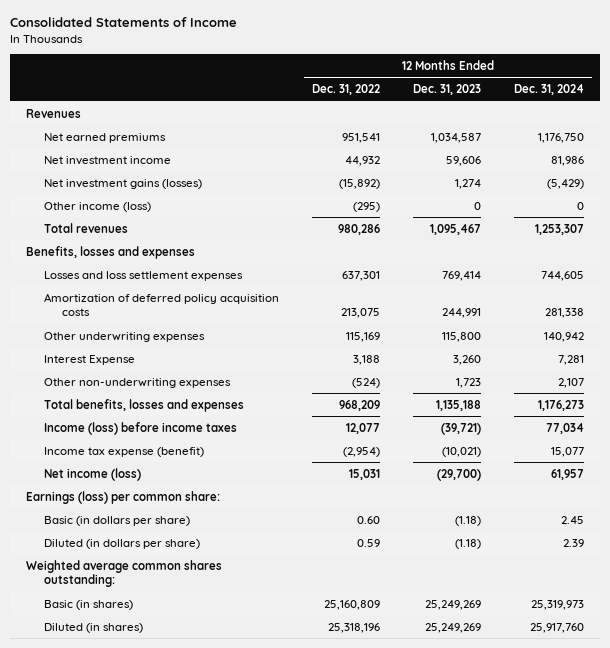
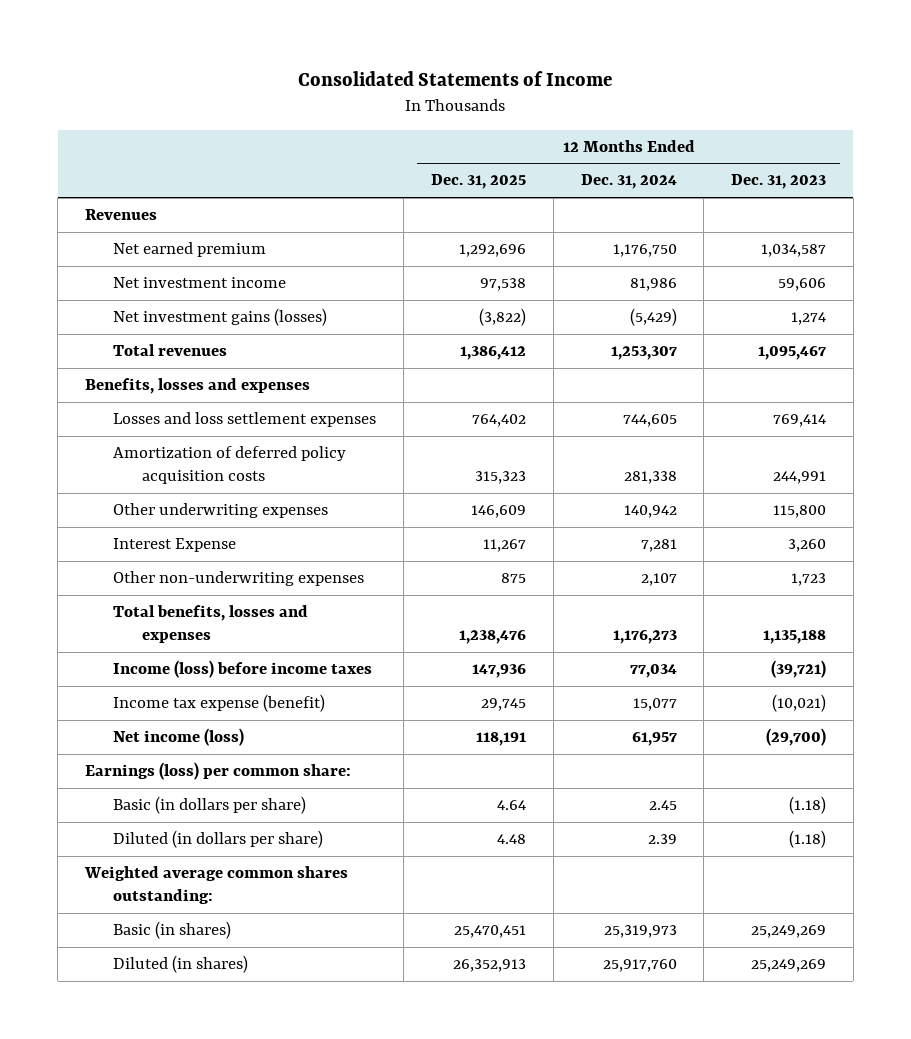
- | 12 Months Ended Dec. 31, 2022 | 12 Months Ended Dec. 31, 2023 | 12 Months Ended Dec. 31, 2024
+ | 12 Months Ended Dec. 31, 2025 | 12 Months Ended Dec. 31, 2024 | 12 Months Ended Dec. 31, 2023
- Net earned premiums | 951,541 | 1,034,587 | 1,176,750
+ Net earned premium | 1,292,696 | 1,176,750 | 1,034,587
- Other income (loss) | (295) | 0 | 0

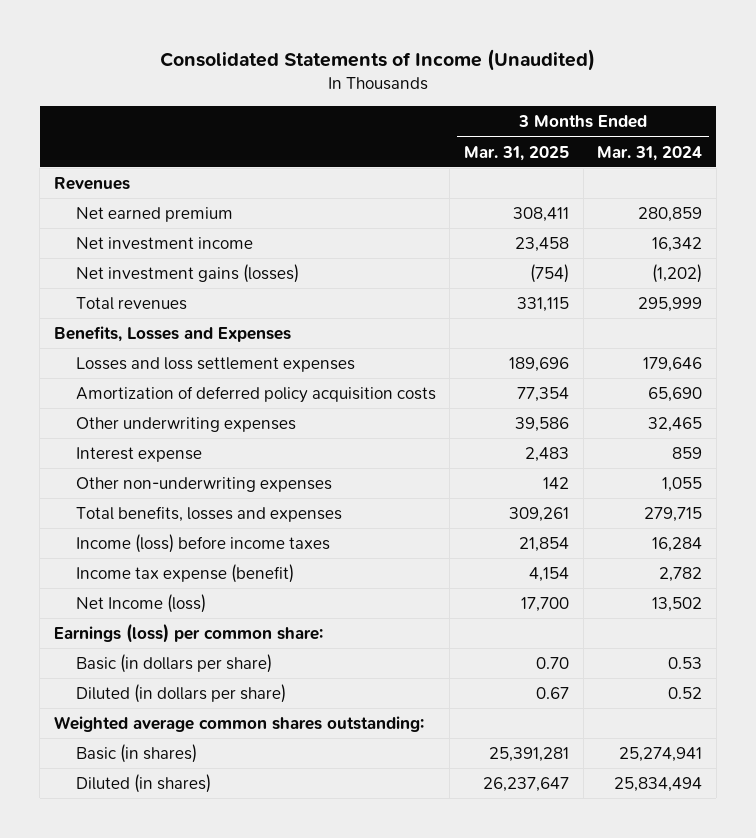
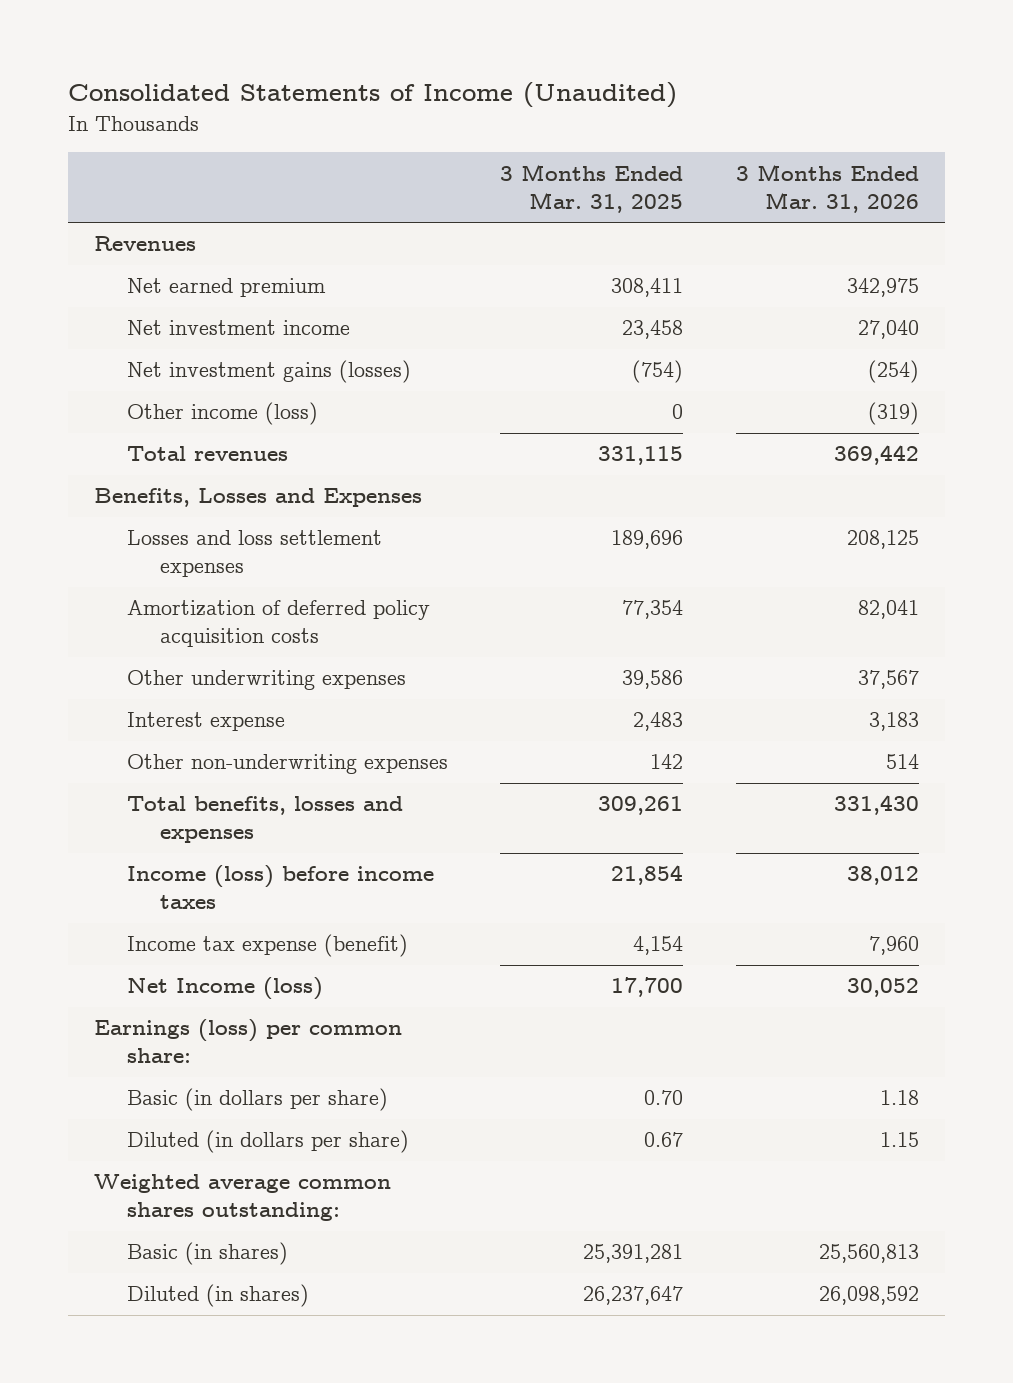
- | 3 Months Ended Mar. 31, 2025 | 3 Months Ended Mar. 31, 2024
+ | 3 Months Ended Mar. 31, 2025 | 3 Months Ended Mar. 31, 2026
+ Other income (loss) | 0 | (319)

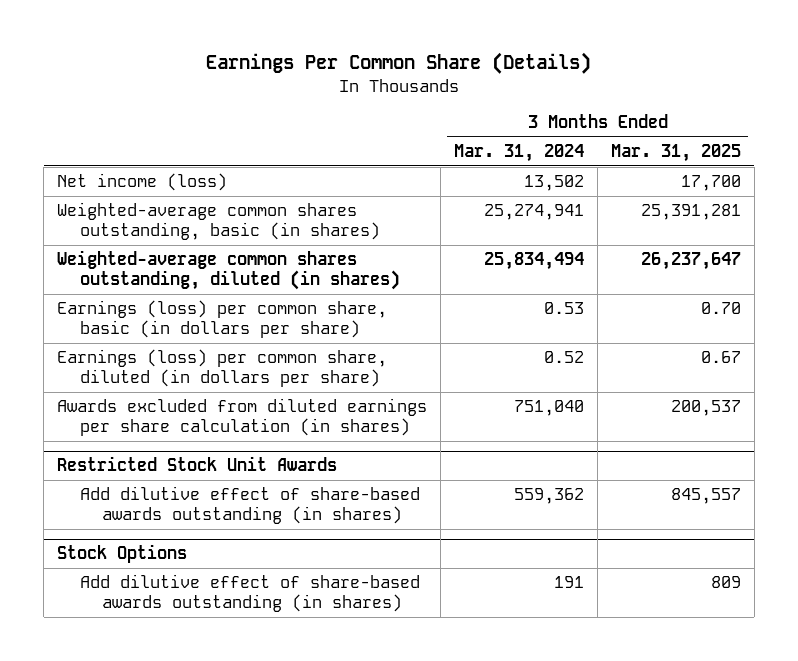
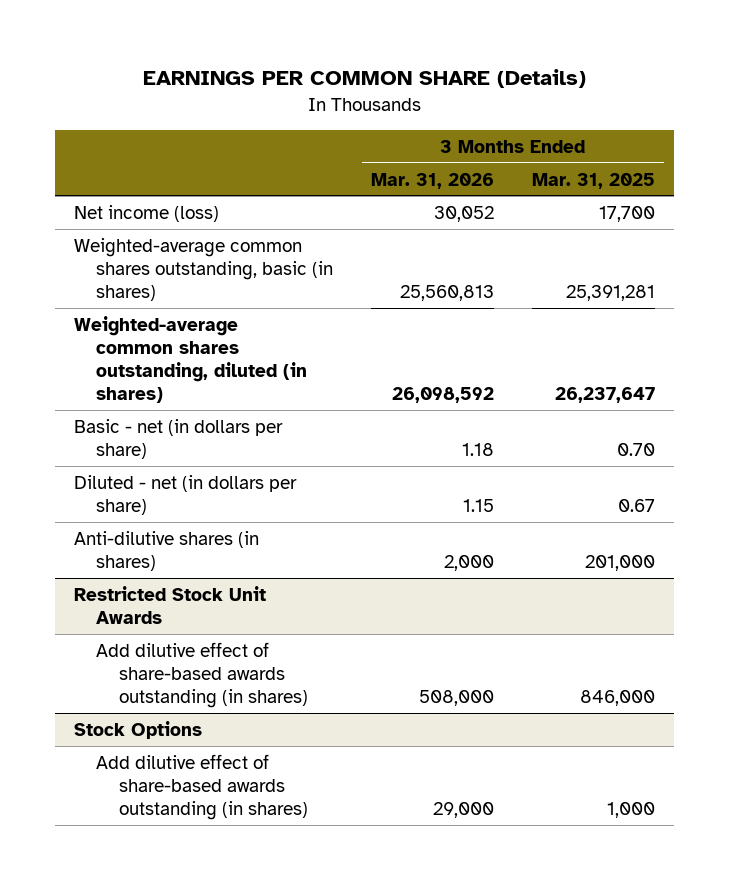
- Earnings Per Common Share (Details)
+ EARNINGS PER COMMON SHARE (Details)
- | 3 Months Ended Mar. 31, 2024 | 3 Months Ended Mar. 31, 2025
+ | 3 Months Ended Mar. 31, 2026 | 3 Months Ended Mar. 31, 2025
- Earnings (loss) per common share, basic (in dollars per share) | 0.53 | 0.70
- Earnings (loss) per common share, diluted (in dollars per share) | 0.52 | 0.67
- Awards excluded from diluted earnings per share calculation (in shares) | 751,040 | 200,537
+ Basic - net (in dollars per share) | 1.18 | 0.70
+ Diluted - net (in dollars per share) | 1.15 | 0.67
+ Anti-dilutive shares (in shares) | 2,000 | 201,000
@ Restricted Stock Unit Awards
- Add dilutive effect of share-based awards outstanding (in shares) | 559,362 | 845,557
+ Add dilutive effect of share-based awards outstanding (in shares) | 508,000 | 846,000
@ Stock Options
- Add dilutive effect of share-based awards outstanding (in shares) | 191 | 809
+ Add dilutive effect of share-based awards outstanding (in shares) | 29,000 | 1,000

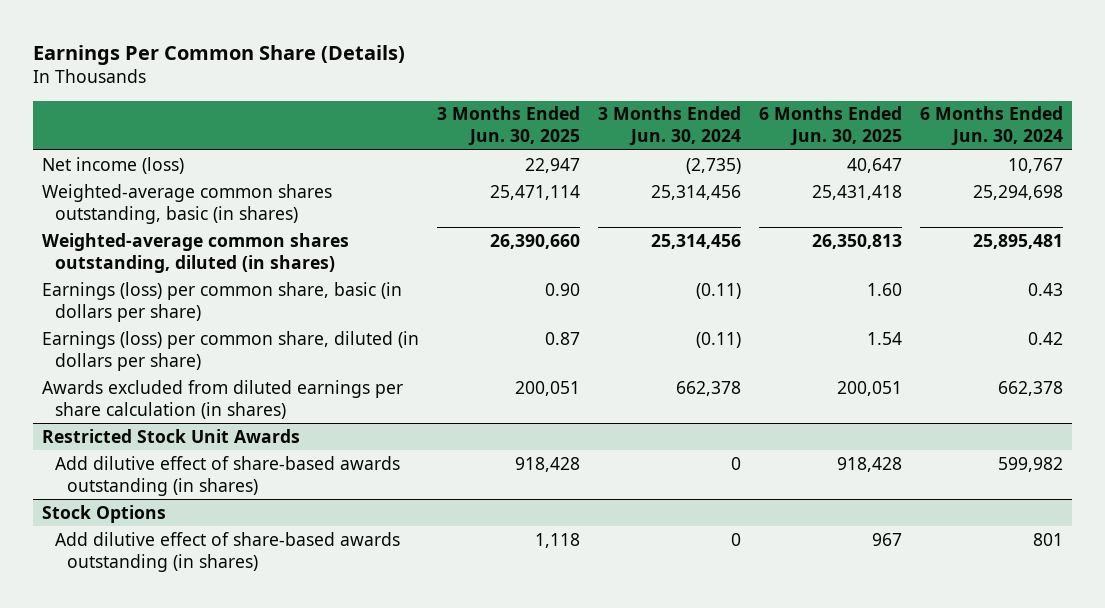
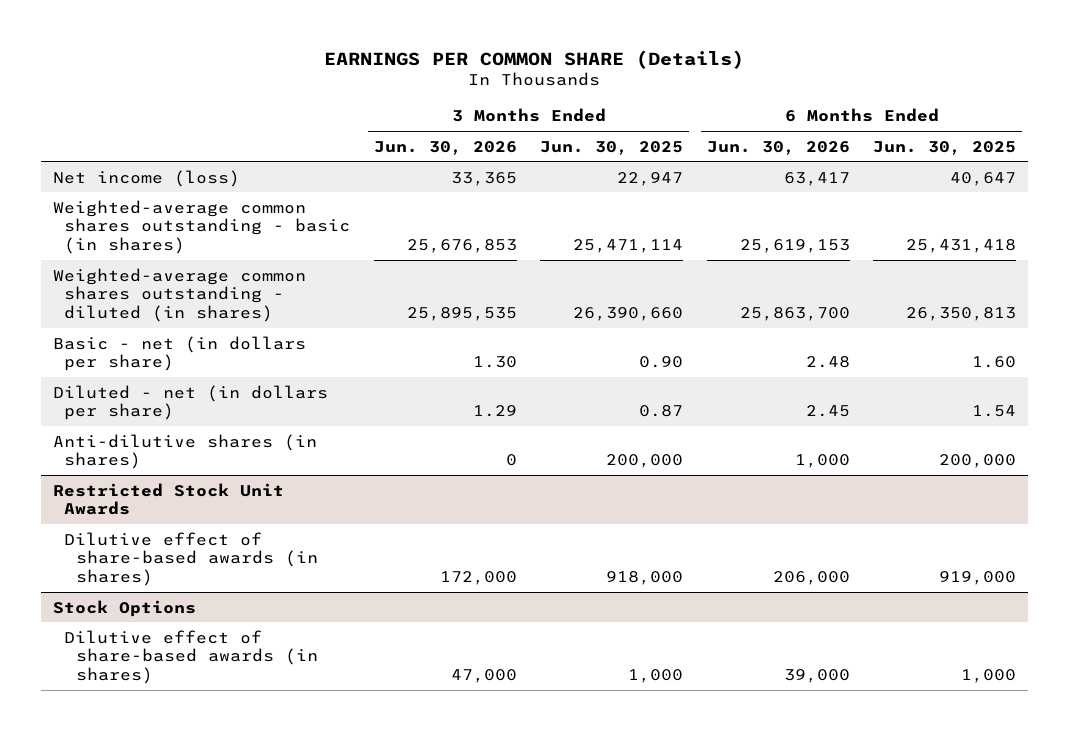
- Earnings Per Common Share (Details)
+ EARNINGS PER COMMON SHARE (Details)
- | 3 Months Ended Jun. 30, 2025 | 3 Months Ended Jun. 30, 2024 | 6 Months Ended Jun. 30, 2025 | 6 Months Ended Jun. 30, 2024
+ | 3 Months Ended Jun. 30, 2026 | 3 Months Ended Jun. 30, 2025 | 6 Months Ended Jun. 30, 2026 | 6 Months Ended Jun. 30, 2025
- Weighted-average common shares outstanding, basic (in shares) | 25,471,114 | 25,314,456 | 25,431,418 | 25,294,698
- Weighted-average common shares outstanding, diluted (in shares) | 26,390,660 | 25,314,456 | 26,350,813 | 25,895,481
- Earnings (loss) per common share, basic (in dollars per share) | 0.90 | (0.11) | 1.60 | 0.43
- Earnings (loss) per common share, diluted (in dollars per share) | 0.87 | (0.11) | 1.54 | 0.42
- Awards excluded from diluted earnings per share calculation (in shares) | 200,051 | 662,378 | 200,051 | 662,378
+ Weighted-average common shares outstanding - basic (in shares) | 25,676,853 | 25,471,114 | 25,619,153 | 25,431,418
+ Weighted-average common shares outstanding - diluted (in shares) | 25,895,535 | 26,390,660 | 25,863,700 | 26,350,813
+ Basic - net (in dollars per share) | 1.30 | 0.90 | 2.48 | 1.60
+ Diluted - net (in dollars per share) | 1.29 | 0.87 | 2.45 | 1.54
+ Anti-dilutive shares (in shares) | 0 | 200,000 | 1,000 | 200,000
@ Restricted Stock Unit Awards
- Add dilutive effect of share-based awards outstanding (in shares) | 918,428 | 0 | 918,428 | 599,982
+ Dilutive effect of share-based awards (in shares) | 172,000 | 918,000 | 206,000 | 919,000
@ Stock Options
- Add dilutive effect of share-based awards outstanding (in shares) | 1,118 | 0 | 967 | 801
+ Dilutive effect of share-based awards (in shares) | 47,000 | 1,000 | 39,000 | 1,000

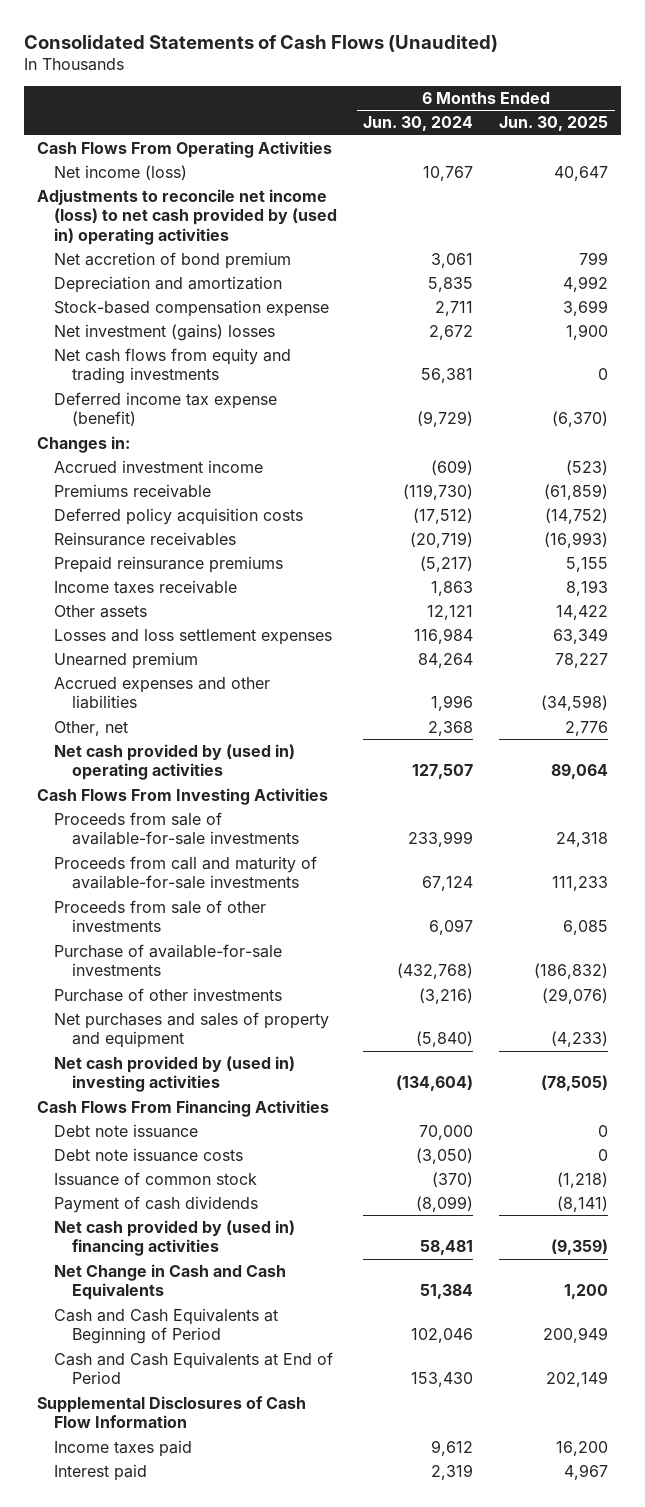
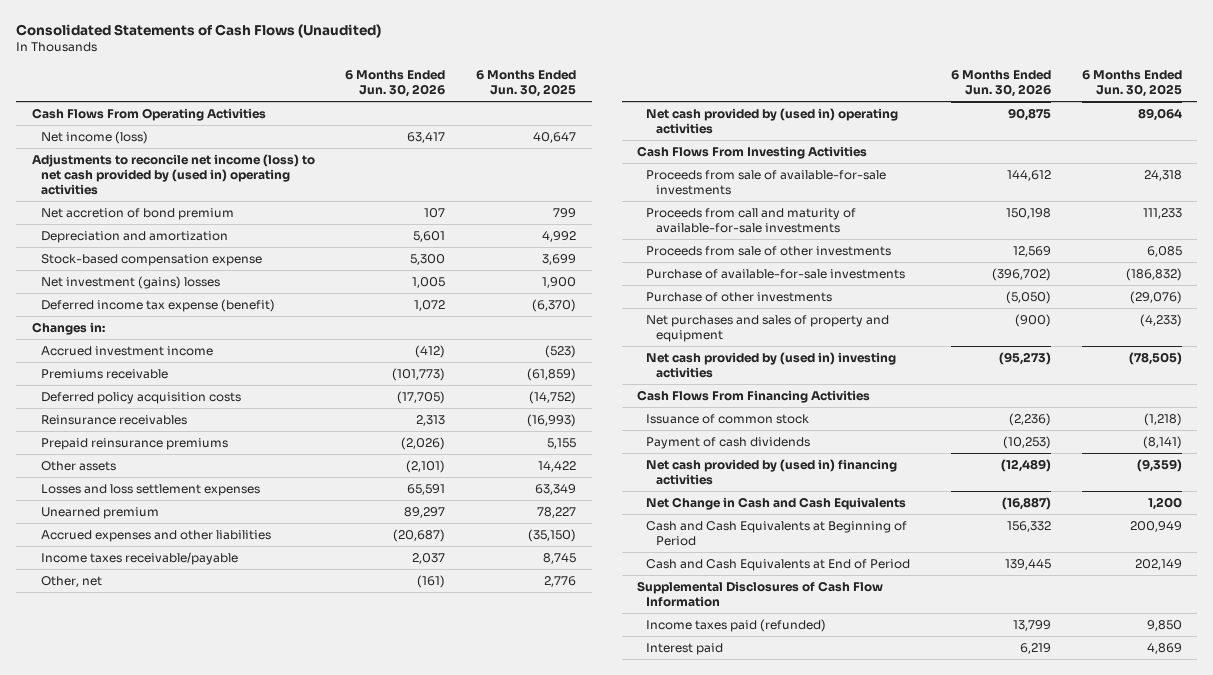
- | 6 Months Ended Jun. 30, 2024 | 6 Months Ended Jun. 30, 2025
+ | 6 Months Ended Jun. 30, 2026 | 6 Months Ended Jun. 30, 2025
- Net cash flows from equity and trading investments | 56,381 | 0
- Income taxes receivable | 1,863 | 8,193
- Accrued expenses and other liabilities | 1,996 | (34,598)
+ Accrued expenses and other liabilities | (20,687) | (35,150)
+ Income taxes receivable/payable | 2,037 | 8,745
- Debt note issuance | 70,000 | 0
- Debt note issuance costs | (3,050) | 0
- Income taxes paid | 9,612 | 16,200
- Interest paid | 2,319 | 4,967
+ Income taxes paid (refunded) | 13,799 | 9,850
+ Interest paid | 6,219 | 4,869

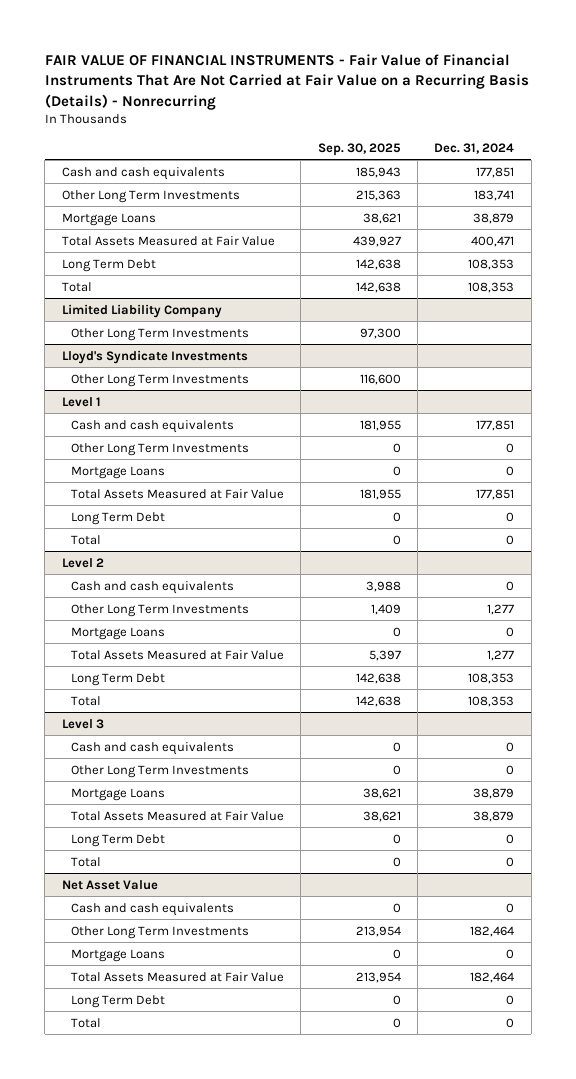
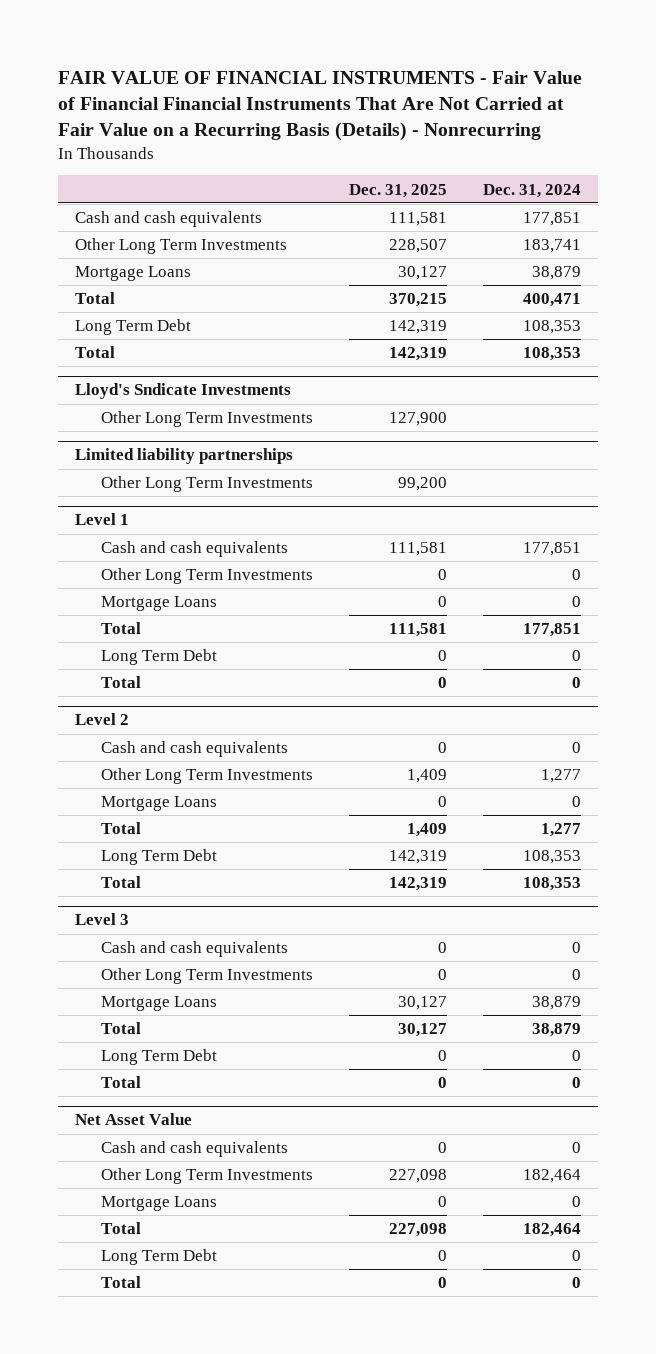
- FAIR VALUE OF FINANCIAL INSTRUMENTS - Fair Value of Financial Instruments That Are Not Carried at Fair Value on a Recurring Basis (Details) - Nonrecurring
+ FAIR VALUE OF FINANCIAL INSTRUMENTS - Fair Value of Financial Financial Instruments That Are Not Carried at Fair Value on a Recurring Basis (Details) - Nonrecurring
- | Sep. 30, 2025 | Dec. 31, 2024
+ | Dec. 31, 2025 | Dec. 31, 2024
- Total Assets Measured at Fair Value | 439,927 | 400,471
+ Total | 370,215 | 400,471
- Limited Liability Company
+ Lloyd's Sndicate Investments
- Lloyd's Syndicate Investments
+ Limited liability partnerships
@ Level 1
- Total Assets Measured at Fair Value | 181,955 | 177,851
+ Total | 111,581 | 177,851
@ Level 2
- Total Assets Measured at Fair Value | 5,397 | 1,277
+ Total | 1,409 | 1,277
@ Level 3
- Total Assets Measured at Fair Value | 38,621 | 38,879
+ Total | 30,127 | 38,879
@ Net Asset Value
- Total Assets Measured at Fair Value | 213,954 | 182,464
+ Total | 227,098 | 182,464

